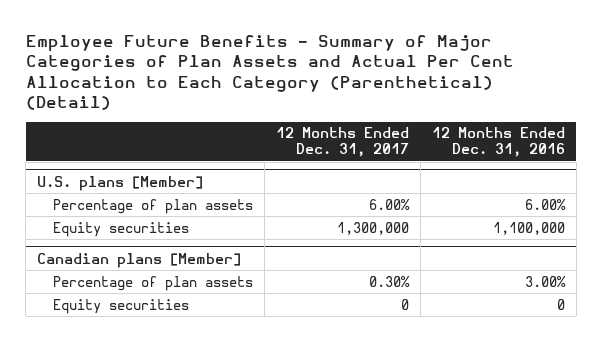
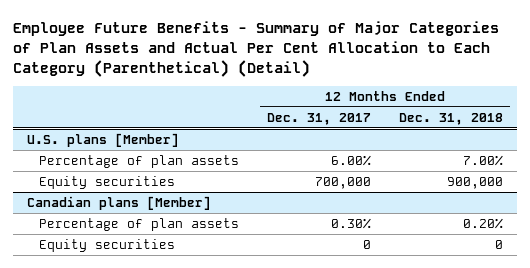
- | 12 Months Ended Dec. 31, 2017 | 12 Months Ended Dec. 31, 2016
+ | 12 Months Ended Dec. 31, 2017 | 12 Months Ended Dec. 31, 2018
@ U.S. plans [Member]
- Equity securities | 1,300,000 | 1,100,000
+ Equity securities | 700,000 | 900,000

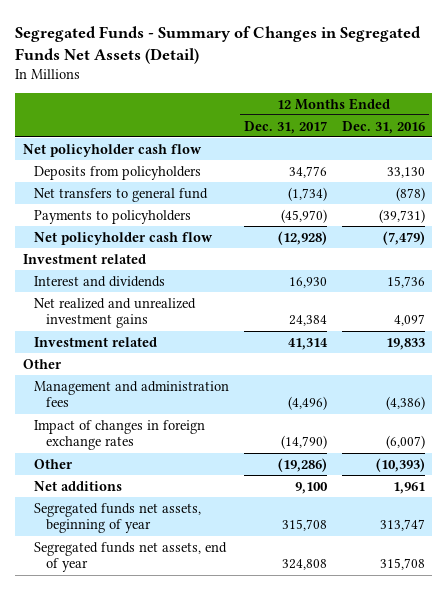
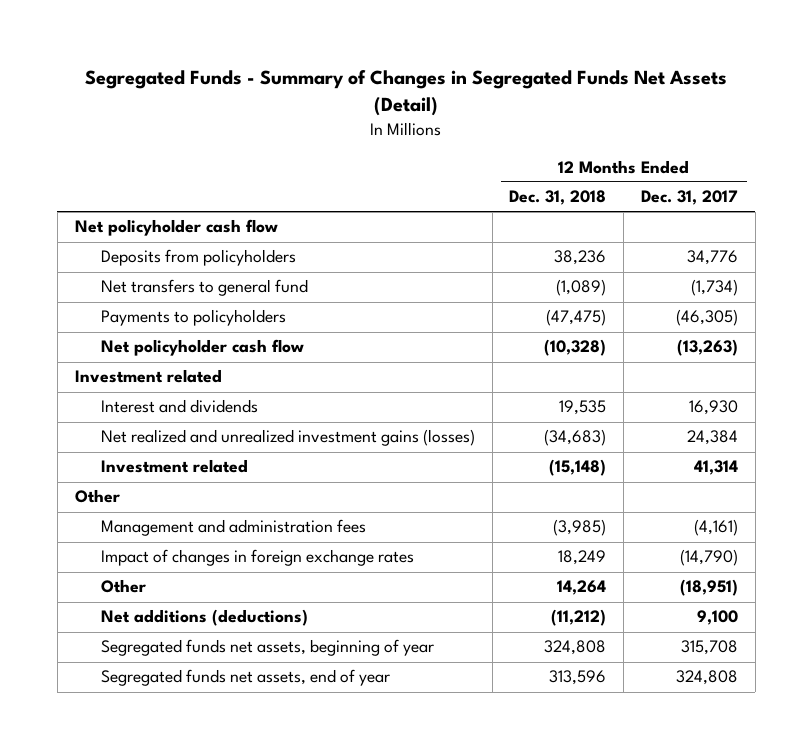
- | 12 Months Ended Dec. 31, 2017 | 12 Months Ended Dec. 31, 2016
+ | 12 Months Ended Dec. 31, 2018 | 12 Months Ended Dec. 31, 2017
- Payments to policyholders | (45,970) | (39,731)
- Net policyholder cash flow | (12,928) | (7,479)
+ Payments to policyholders | (47,475) | (46,305)
+ Net policyholder cash flow | (10,328) | (13,263)
- Net realized and unrealized investment gains | 24,384 | 4,097
+ Net realized and unrealized investment gains (losses) | (34,683) | 24,384
- Management and administration fees | (4,496) | (4,386)
+ Management and administration fees | (3,985) | (4,161)
- Other | (19,286) | (10,393)
- Net additions | 9,100 | 1,961
+ Other | 14,264 | (18,951)
+ Net additions (deductions) | (11,212) | 9,100

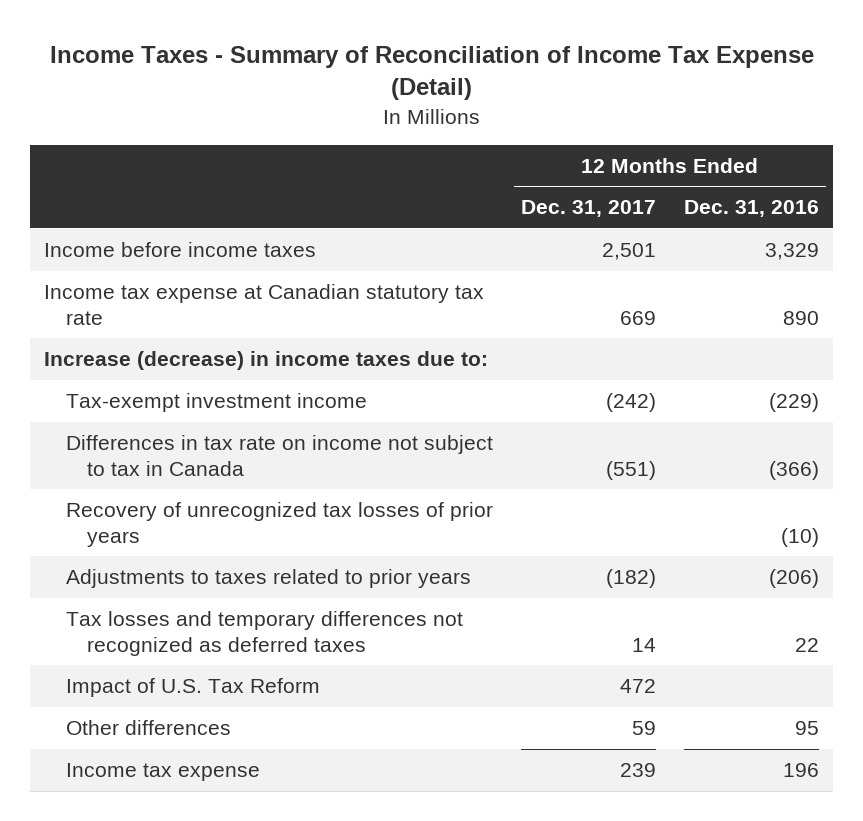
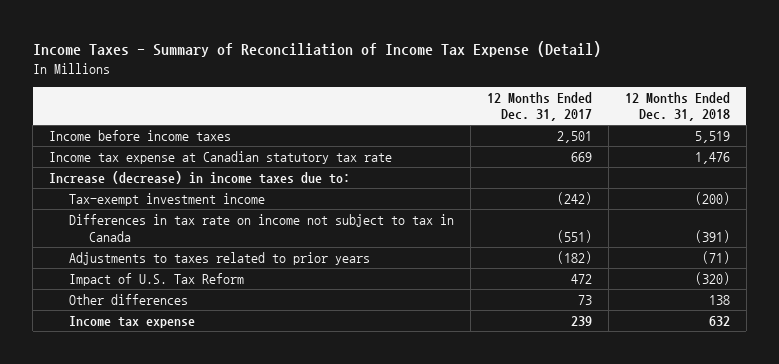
- | 12 Months Ended Dec. 31, 2017 | 12 Months Ended Dec. 31, 2016
+ | 12 Months Ended Dec. 31, 2017 | 12 Months Ended Dec. 31, 2018
- Recovery of unrecognized tax losses of prior years | | (10)
- Tax losses and temporary differences not recognized as deferred taxes | 14 | 22
- Other differences | 59 | 95
+ Other differences | 73 | 138

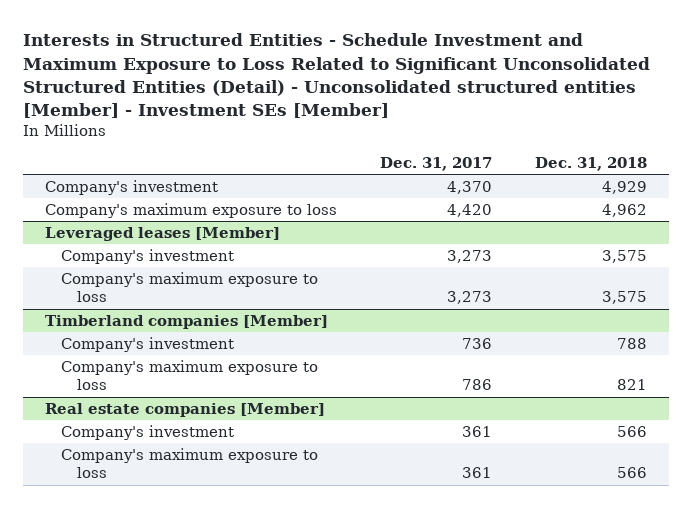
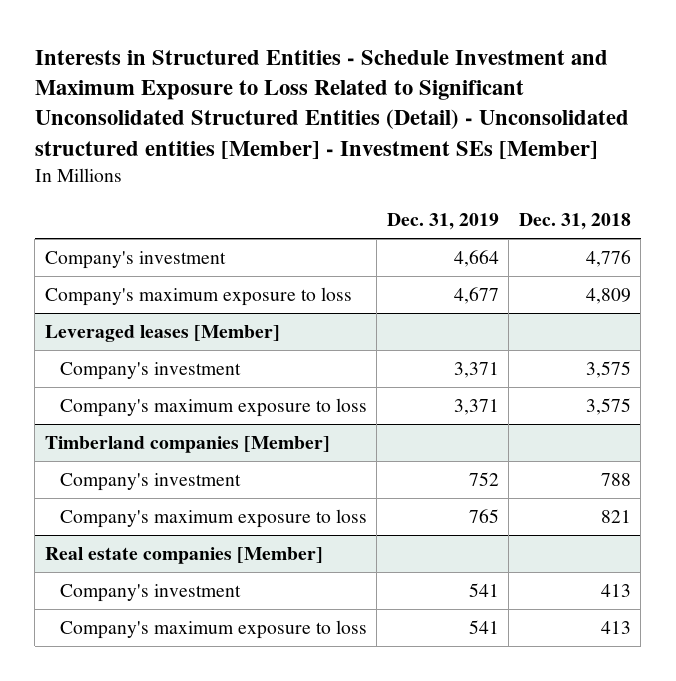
- | Dec. 31, 2017 | Dec. 31, 2018
+ | Dec. 31, 2019 | Dec. 31, 2018
- Company's investment | 4,370 | 4,929
- Company's maximum exposure to loss | 4,420 | 4,962
+ Company's investment | 4,664 | 4,776
+ Company's maximum exposure to loss | 4,677 | 4,809
@ Real estate companies [Member]
- Company's investment | 361 | 566
- Company's maximum exposure to loss | 361 | 566
+ Company's investment | 541 | 413
+ Company's maximum exposure to loss | 541 | 413

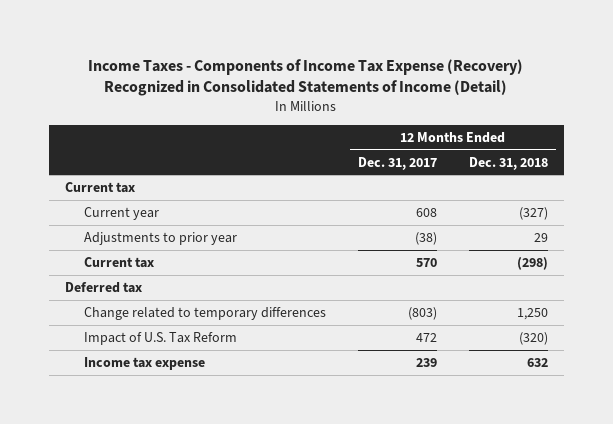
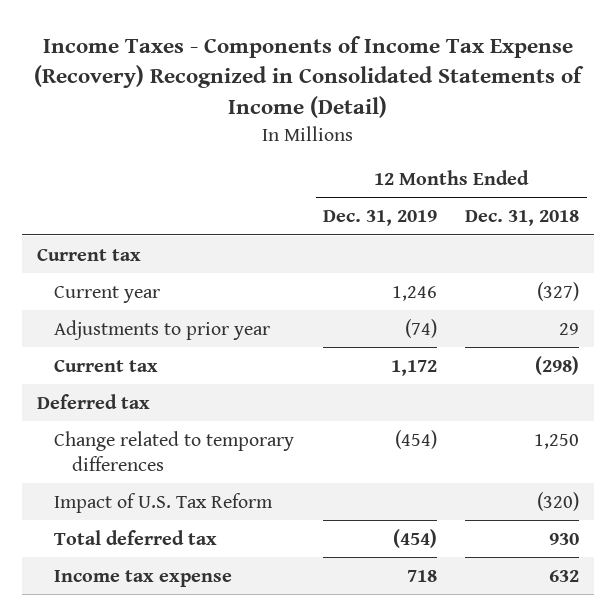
- | 12 Months Ended Dec. 31, 2017 | 12 Months Ended Dec. 31, 2018
+ | 12 Months Ended Dec. 31, 2019 | 12 Months Ended Dec. 31, 2018
+ Total deferred tax | (454) | 930

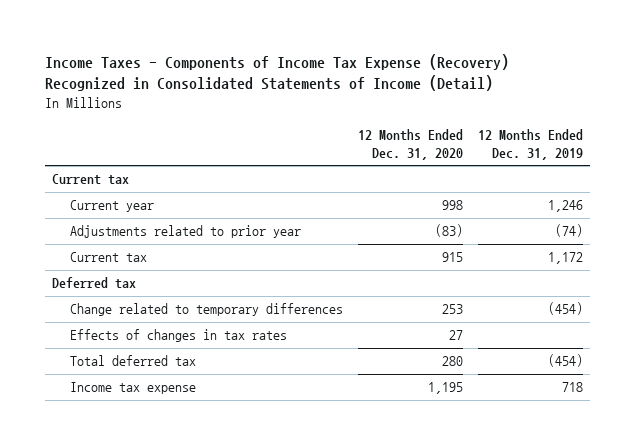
- | 12 Months Ended Dec. 31, 2019 | 12 Months Ended Dec. 31, 2018
+ | 12 Months Ended Dec. 31, 2020 | 12 Months Ended Dec. 31, 2019
- Adjustments to prior year | (74) | 29
+ Adjustments related to prior year | (83) | (74)
- Impact of U.S. Tax Reform | | (320)
+ Effects of changes in tax rates | 27 |

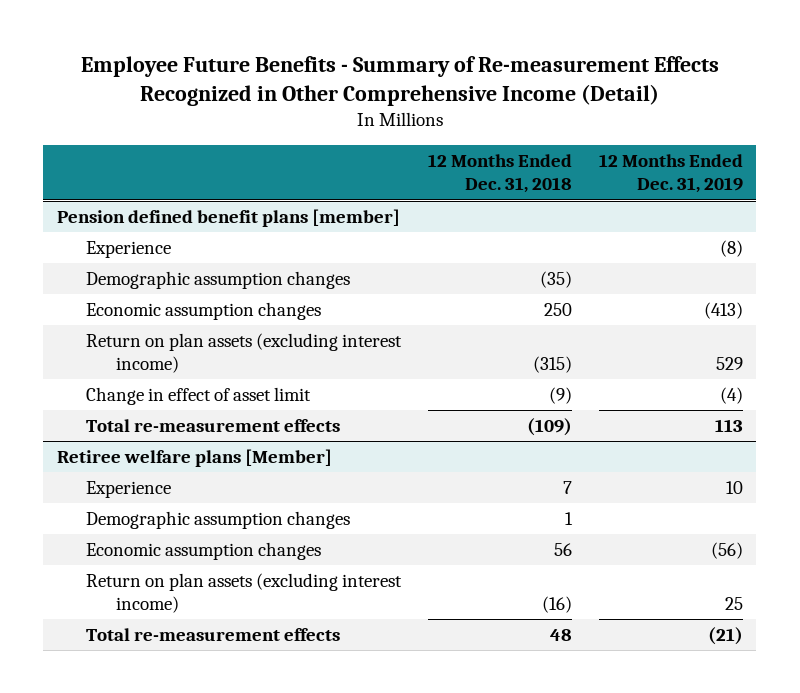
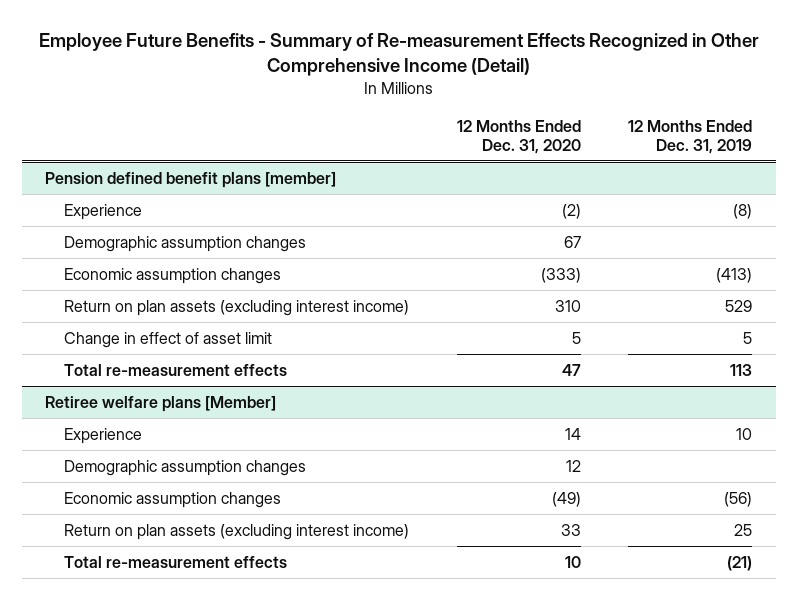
- | 12 Months Ended Dec. 31, 2018 | 12 Months Ended Dec. 31, 2019
+ | 12 Months Ended Dec. 31, 2020 | 12 Months Ended Dec. 31, 2019
@ Pension defined benefit plans [member]
- Change in effect of asset limit | (9) | (4)
+ Change in effect of asset limit | 5 | 5

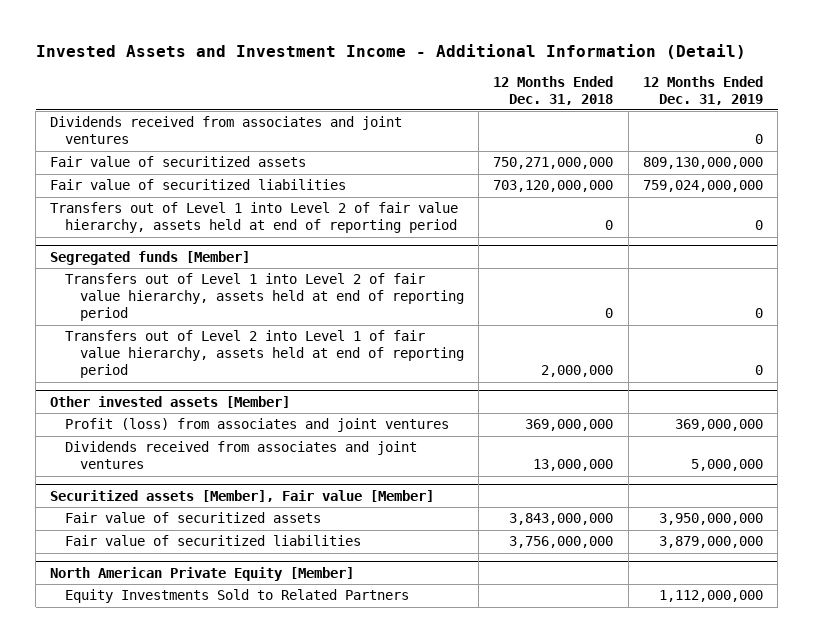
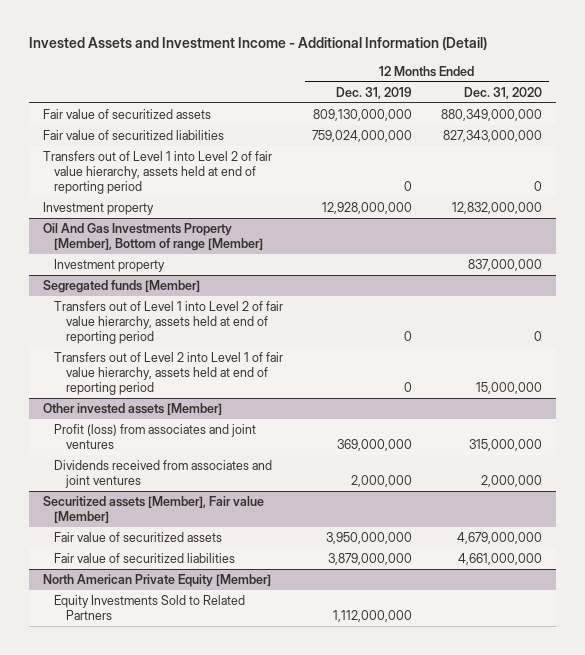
- | 12 Months Ended Dec. 31, 2018 | 12 Months Ended Dec. 31, 2019
+ | 12 Months Ended Dec. 31, 2019 | 12 Months Ended Dec. 31, 2020
- Dividends received from associates and joint ventures | | 0
+ Investment property | 12,928,000,000 | 12,832,000,000
+ Oil And Gas Investments Property [Member], Bottom of range [Member]
+ Investment property | | 837,000,000
@ Other invested assets [Member]
- Dividends received from associates and joint ventures | 13,000,000 | 5,000,000
+ Dividends received from associates and joint ventures | 2,000,000 | 2,000,000

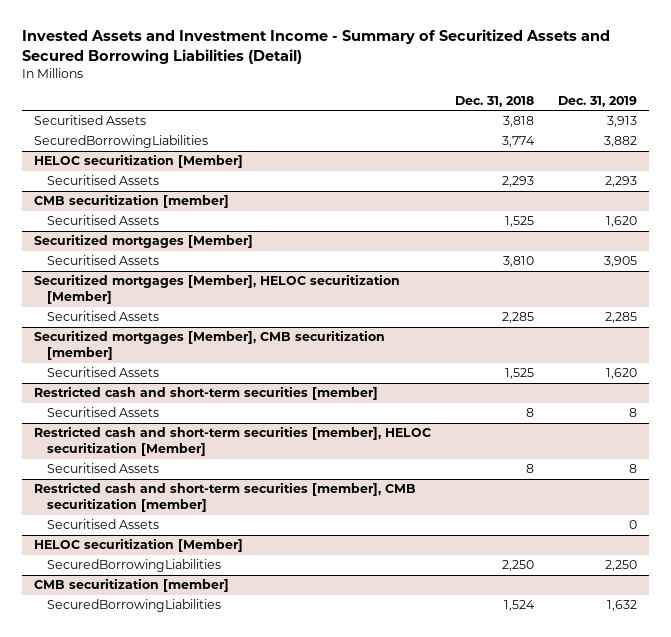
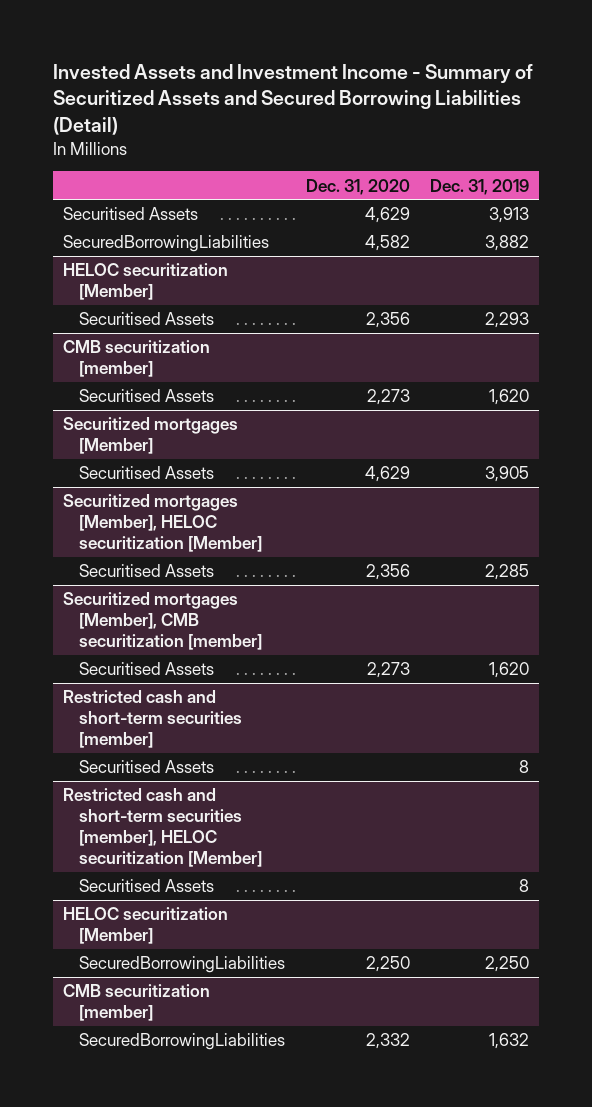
- | Dec. 31, 2018 | Dec. 31, 2019
+ | Dec. 31, 2020 | Dec. 31, 2019
- Restricted cash and short-term securities [member], CMB securitization [member]
- Securitised Assets | | 0

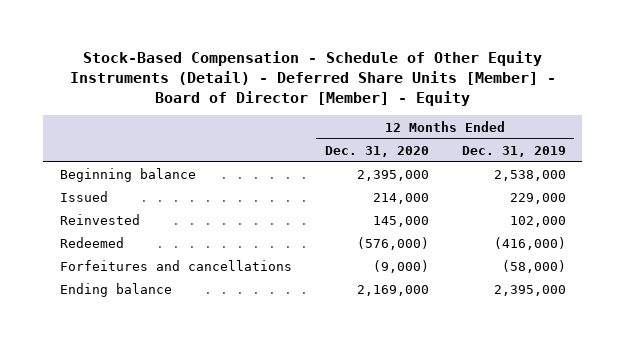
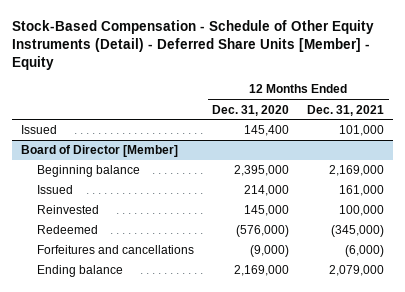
- Stock-Based Compensation - Schedule of Other Equity Instruments (Detail) - Deferred Share Units [Member] - Board of Director [Member] - Equity
+ Stock-Based Compensation - Schedule of Other Equity Instruments (Detail) - Deferred Share Units [Member] - Equity
- | 12 Months Ended Dec. 31, 2020 | 12 Months Ended Dec. 31, 2019
+ | 12 Months Ended Dec. 31, 2020 | 12 Months Ended Dec. 31, 2021
+ Issued | 145,400 | 101,000
+ Board of Director [Member]

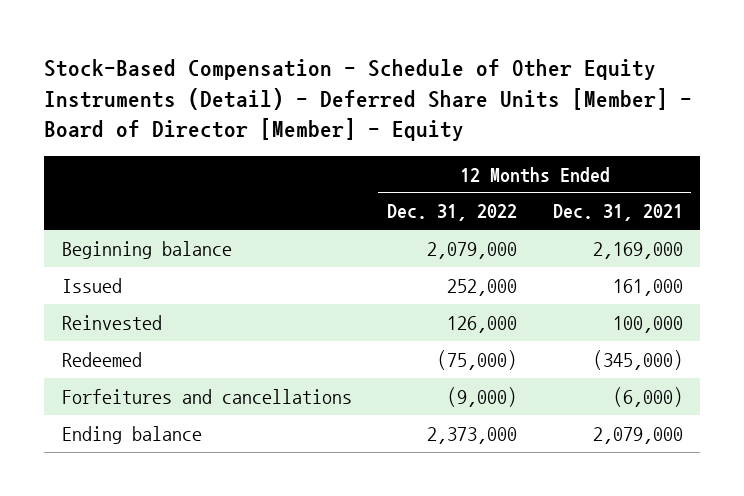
- Stock-Based Compensation - Schedule of Other Equity Instruments (Detail) - Deferred Share Units [Member] - Equity
+ Stock-Based Compensation - Schedule of Other Equity Instruments (Detail) - Deferred Share Units [Member] - Board of Director [Member] - Equity
- | 12 Months Ended Dec. 31, 2020 | 12 Months Ended Dec. 31, 2021
+ | 12 Months Ended Dec. 31, 2022 | 12 Months Ended Dec. 31, 2021
- Issued | 145,400 | 101,000
- Board of Director [Member]

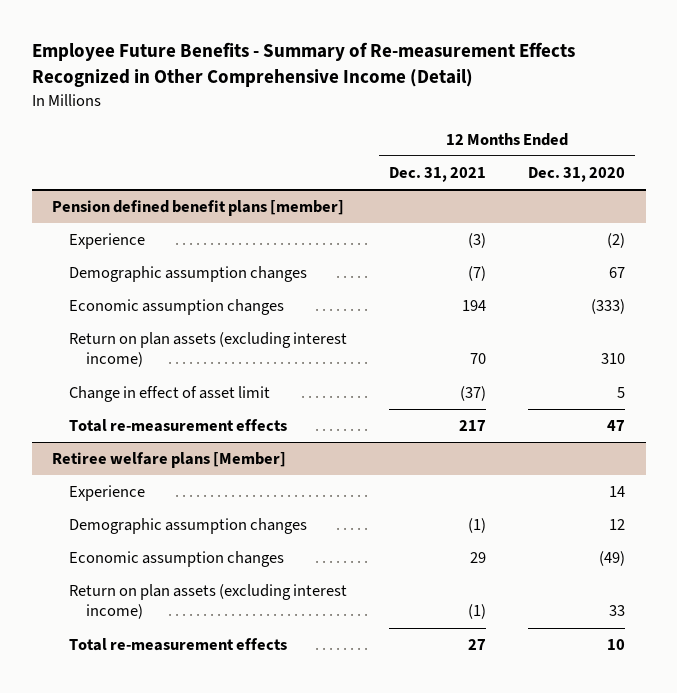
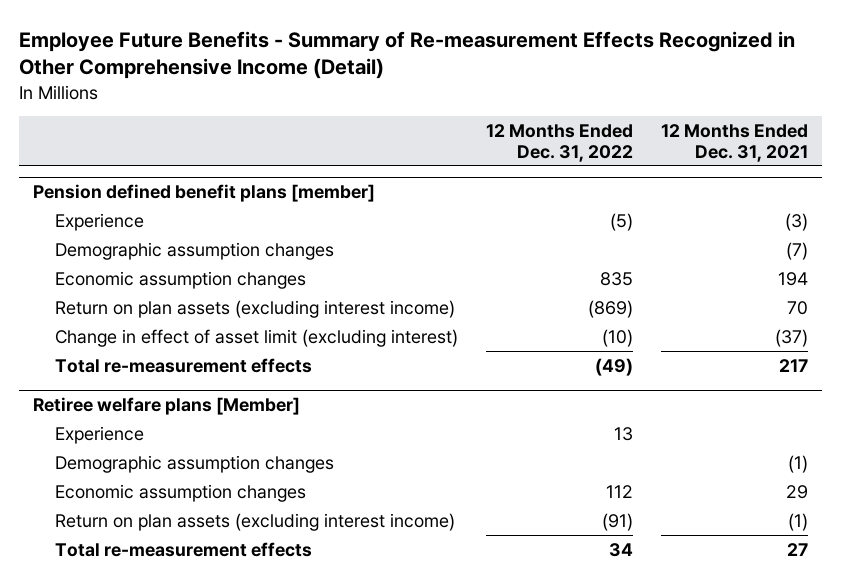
- | 12 Months Ended Dec. 31, 2021 | 12 Months Ended Dec. 31, 2020
+ | 12 Months Ended Dec. 31, 2022 | 12 Months Ended Dec. 31, 2021
@ Pension defined benefit plans [member]
- Change in effect of asset limit | (37) | 5
+ Change in effect of asset limit (excluding interest) | (10) | (37)

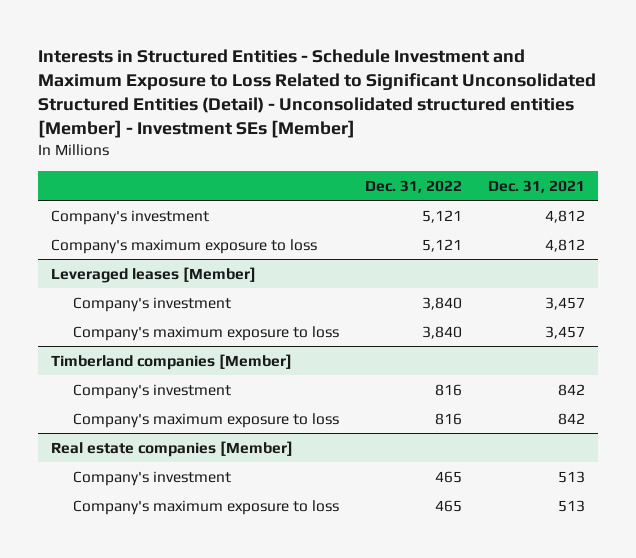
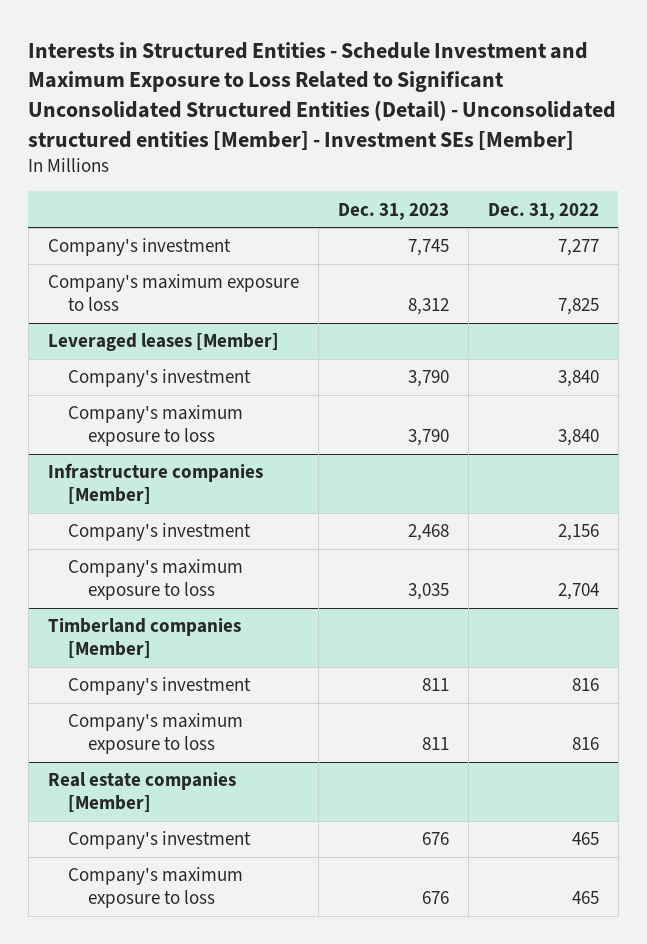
- | Dec. 31, 2022 | Dec. 31, 2021
+ | Dec. 31, 2023 | Dec. 31, 2022
- Company's investment | 5,121 | 4,812
- Company's maximum exposure to loss | 5,121 | 4,812
+ Company's investment | 7,745 | 7,277
+ Company's maximum exposure to loss | 8,312 | 7,825
+ Infrastructure companies [Member]
+ Company's investment | 2,468 | 2,156
+ Company's maximum exposure to loss | 3,035 | 2,704

